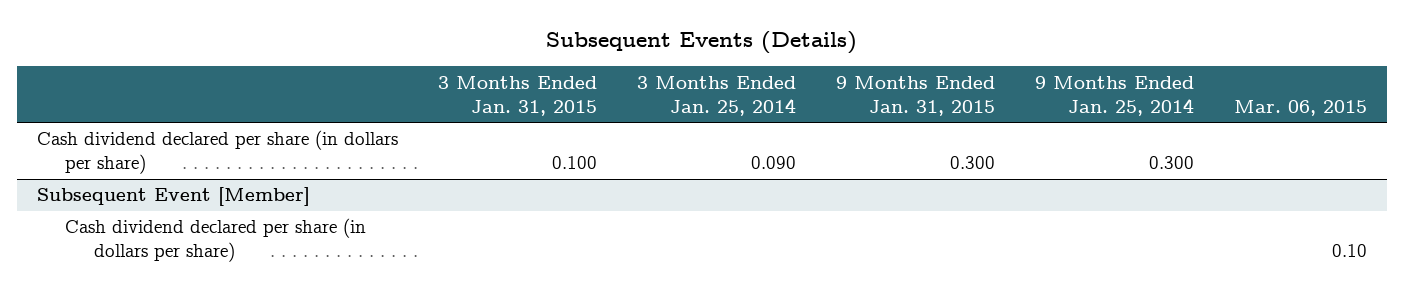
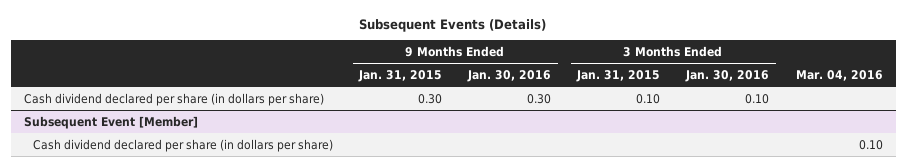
- | 3 Months Ended Jan. 31, 2015 | 3 Months Ended Jan. 25, 2014 | 9 Months Ended Jan. 31, 2015 | 9 Months Ended Jan. 25, 2014 | Mar. 06, 2015
+ | 9 Months Ended Jan. 31, 2015 | 9 Months Ended Jan. 30, 2016 | 3 Months Ended Jan. 31, 2015 | 3 Months Ended Jan. 30, 2016 | Mar. 04, 2016
- Cash dividend declared per share (in dollars per share) | 0.100 | 0.090 | 0.300 | 0.300 |
+ Cash dividend declared per share (in dollars per share) | 0.30 | 0.30 | 0.10 | 0.10 |

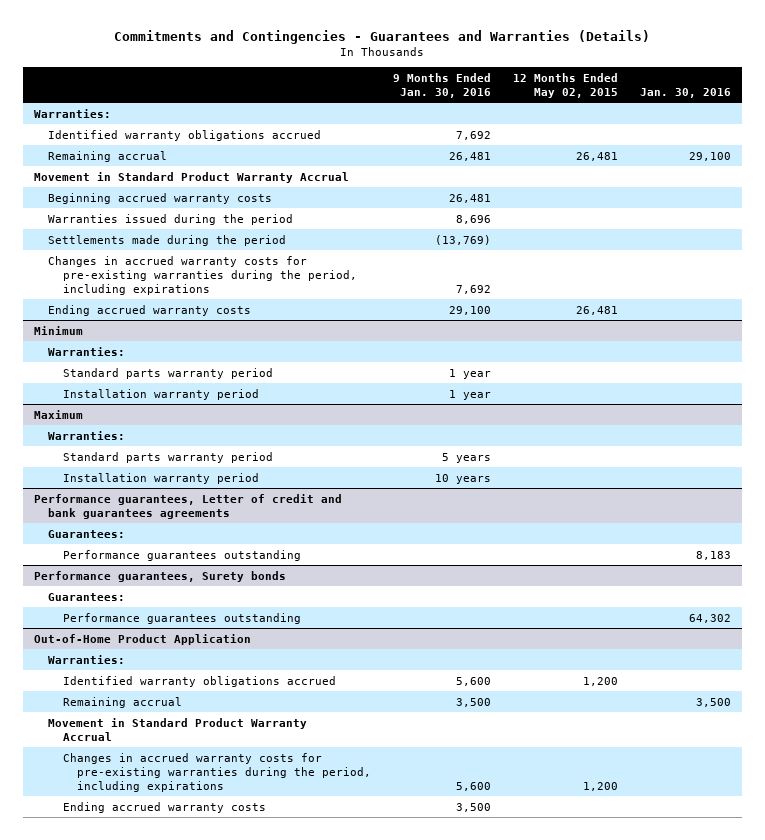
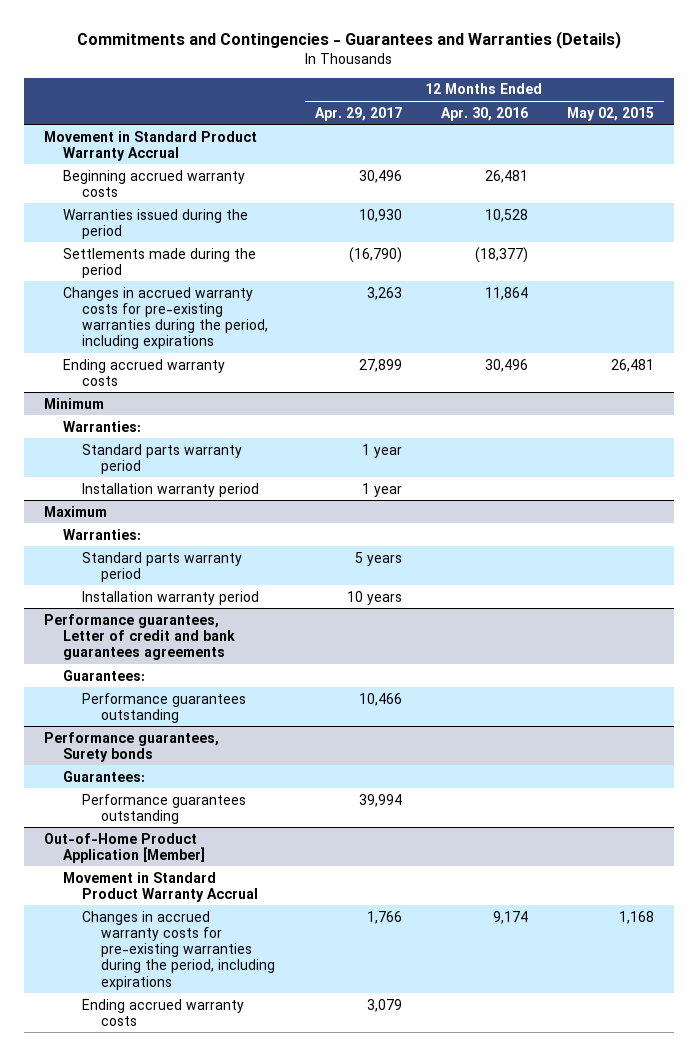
- | 9 Months Ended Jan. 30, 2016 | 12 Months Ended May 02, 2015 | Jan. 30, 2016
+ | 12 Months Ended Apr. 29, 2017 | 12 Months Ended Apr. 30, 2016 | 12 Months Ended May 02, 2015
- Warranties:
- Identified warranty obligations accrued | 7,692 | |
- Remaining accrual | 26,481 | 26,481 | 29,100
- Out-of-Home Product Application
- Warranties:
- Identified warranty obligations accrued | 5,600 | 1,200 |
- Remaining accrual | 3,500 | | 3,500
+ Out-of-Home Product Application [Member]
- Changes in accrued warranty costs for pre-existing warranties during the period, including expirations | 5,600 | 1,200 |
+ Changes in accrued warranty costs for pre-existing warranties during the period, including expirations | 1,766 | 9,174 | 1,168

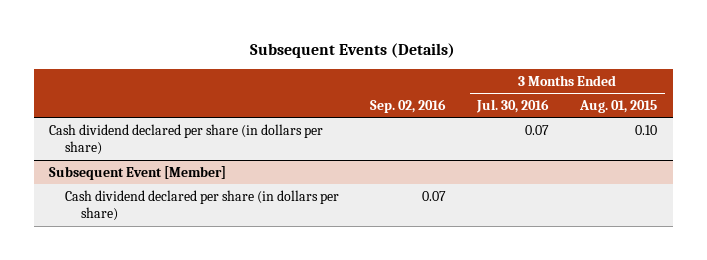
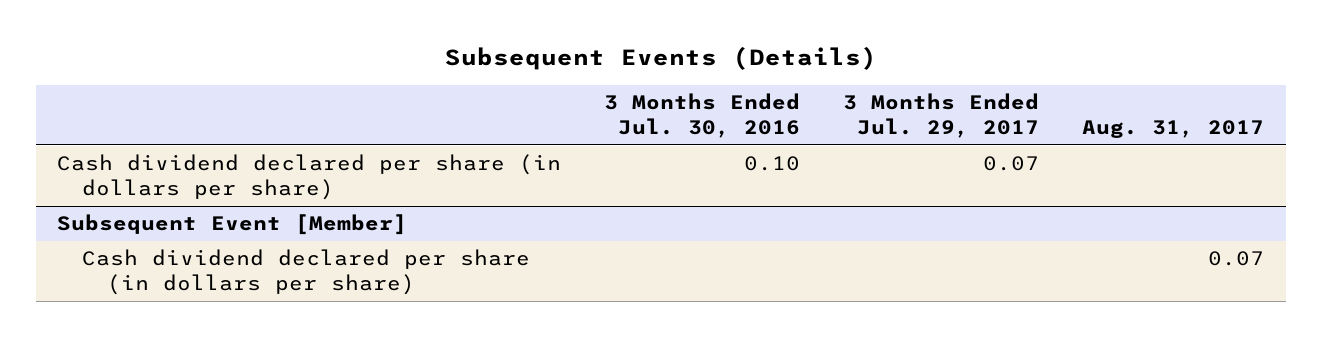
- | Sep. 02, 2016 | 3 Months Ended Jul. 30, 2016 | 3 Months Ended Aug. 01, 2015
+ | 3 Months Ended Jul. 30, 2016 | 3 Months Ended Jul. 29, 2017 | Aug. 31, 2017
- Cash dividend declared per share (in dollars per share) | | 0.07 | 0.10
+ Cash dividend declared per share (in dollars per share) | 0.10 | 0.07 |

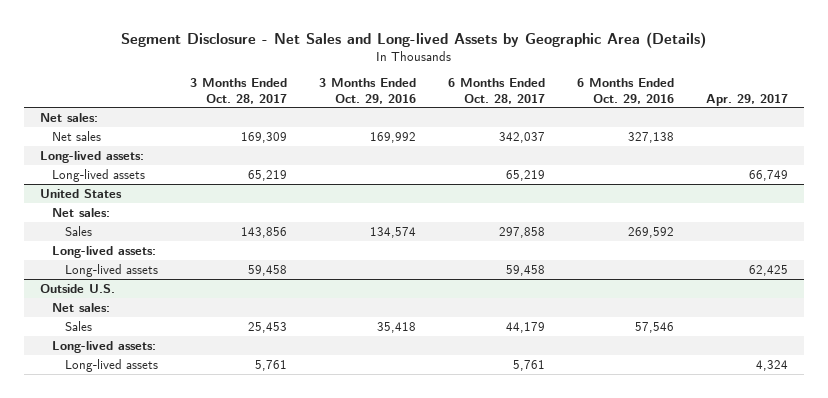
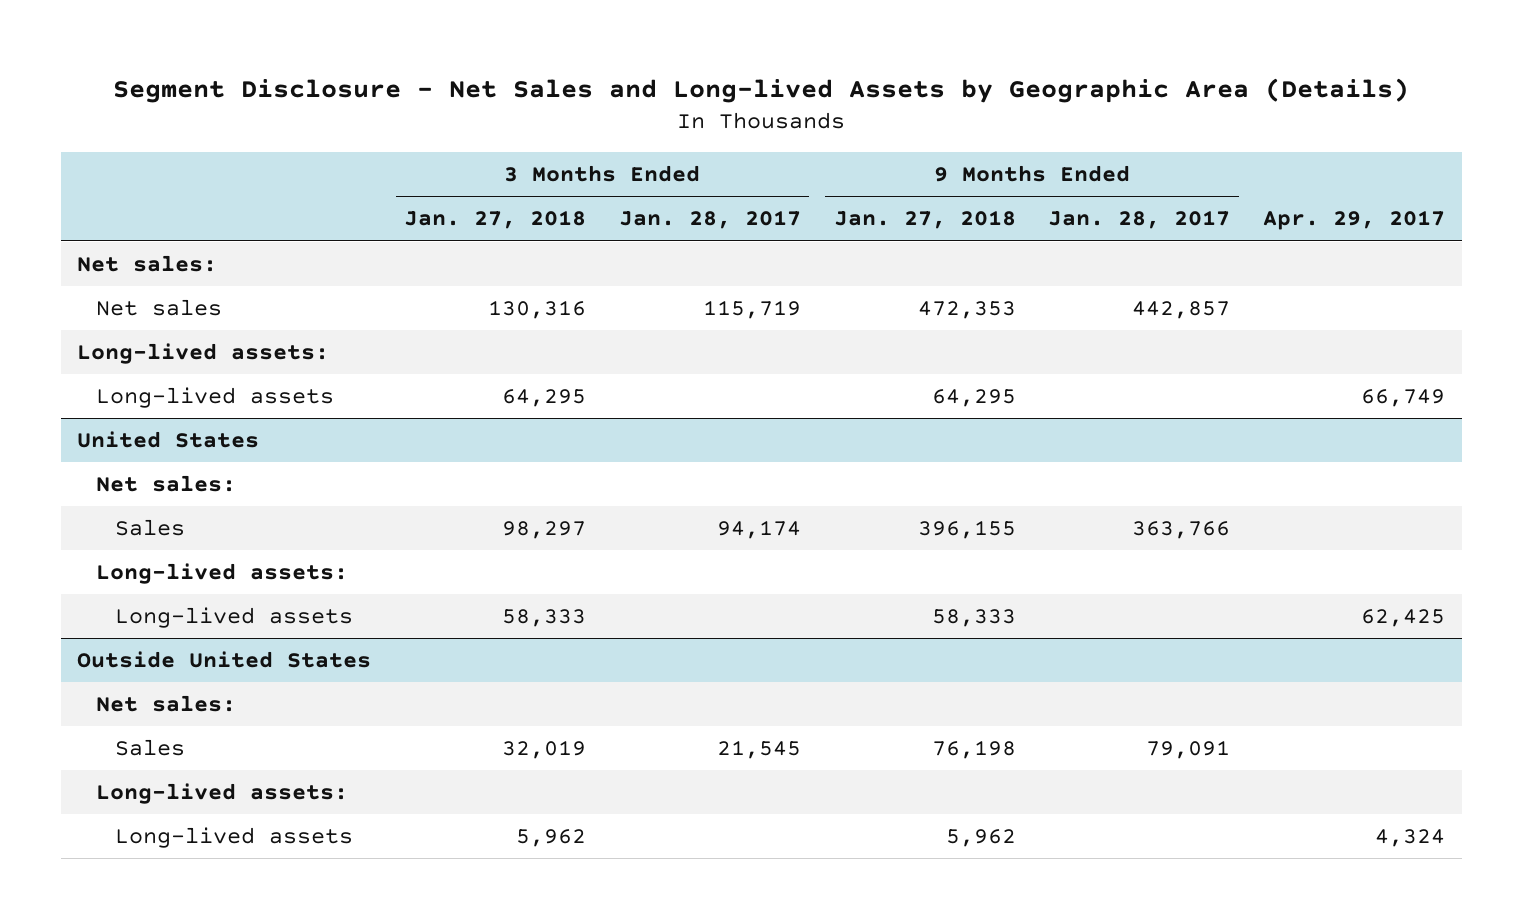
- | 3 Months Ended Oct. 28, 2017 | 3 Months Ended Oct. 29, 2016 | 6 Months Ended Oct. 28, 2017 | 6 Months Ended Oct. 29, 2016 | Apr. 29, 2017
+ | 3 Months Ended Jan. 27, 2018 | 3 Months Ended Jan. 28, 2017 | 9 Months Ended Jan. 27, 2018 | 9 Months Ended Jan. 28, 2017 | Apr. 29, 2017
- Outside U.S.
+ Outside United States

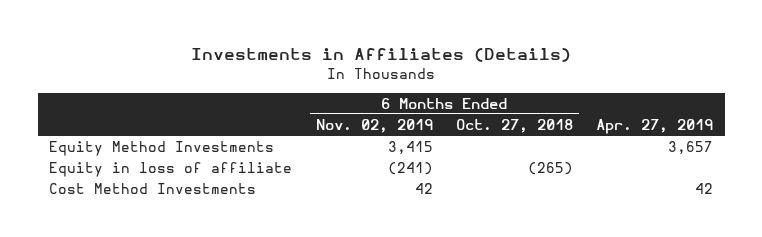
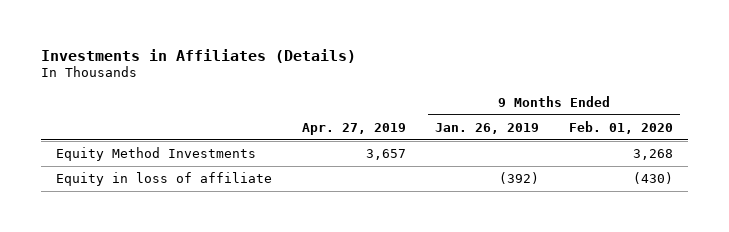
- | 6 Months Ended Nov. 02, 2019 | 6 Months Ended Oct. 27, 2018 | Apr. 27, 2019
+ | Apr. 27, 2019 | 9 Months Ended Jan. 26, 2019 | 9 Months Ended Feb. 01, 2020
- Cost Method Investments | 42 | | 42

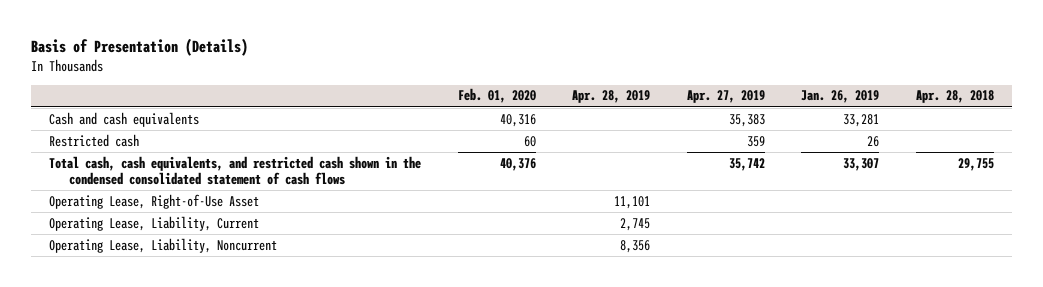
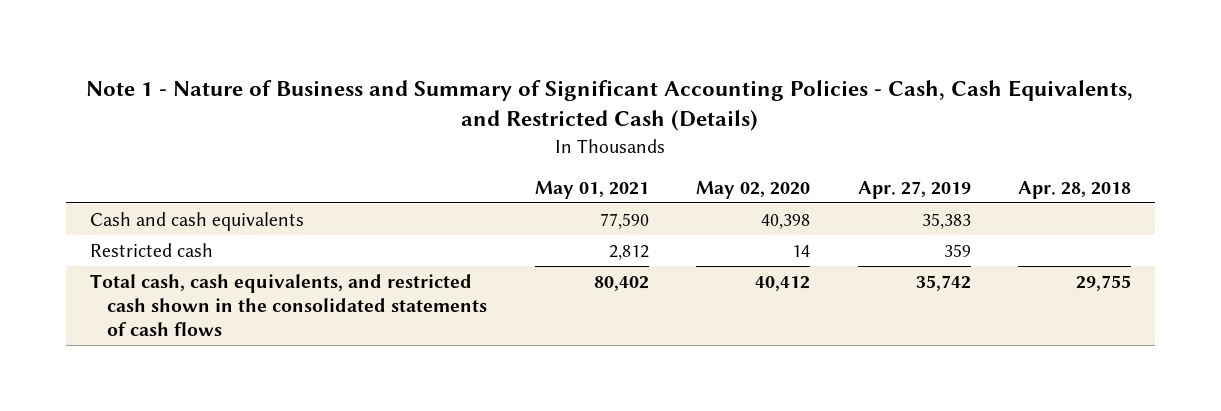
- Basis of Presentation (Details)
+ Note 1 - Nature of Business and Summary of Significant Accounting Policies - Cash, Cash Equivalents, and Restricted Cash (Details)
- | Feb. 01, 2020 | Apr. 28, 2019 | Apr. 27, 2019 | Jan. 26, 2019 | Apr. 28, 2018
+ | May 01, 2021 | May 02, 2020 | Apr. 27, 2019 | Apr. 28, 2018
- Total cash, cash equivalents, and restricted cash shown in the condensed consolidated statement of cash flows | 40,376 | | 35,742 | 33,307 | 29,755
- Operating Lease, Right-of-Use Asset | | 11,101 | | |
- Operating Lease, Liability, Current | | 2,745 | | |
- Operating Lease, Liability, Noncurrent | | 8,356 | | |
+ Total cash, cash equivalents, and restricted cash shown in the consolidated statements of cash flows | 80,402 | 40,412 | 35,742 | 29,755

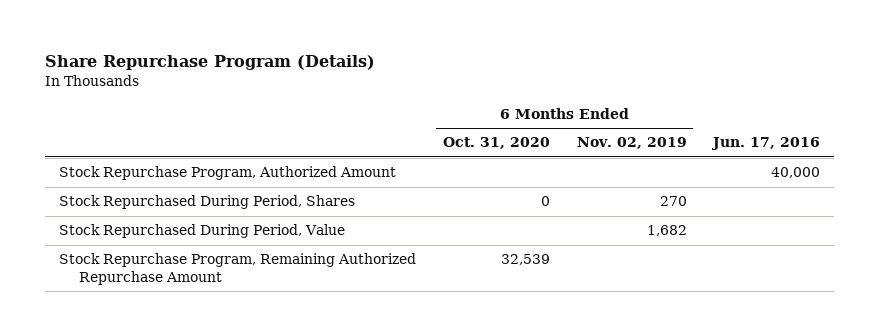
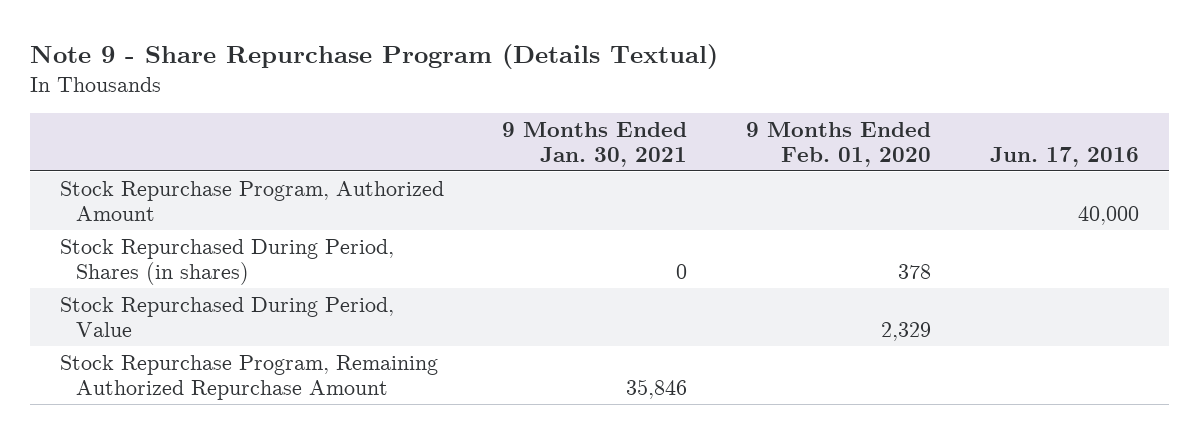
- Share Repurchase Program (Details)
+ Note 9 - Share Repurchase Program (Details Textual)
- | 6 Months Ended Oct. 31, 2020 | 6 Months Ended Nov. 02, 2019 | Jun. 17, 2016
+ | 9 Months Ended Jan. 30, 2021 | 9 Months Ended Feb. 01, 2020 | Jun. 17, 2016
- Stock Repurchased During Period, Shares | 0 | 270 |
+ Stock Repurchased During Period, Shares (in shares) | 0 | 378 |

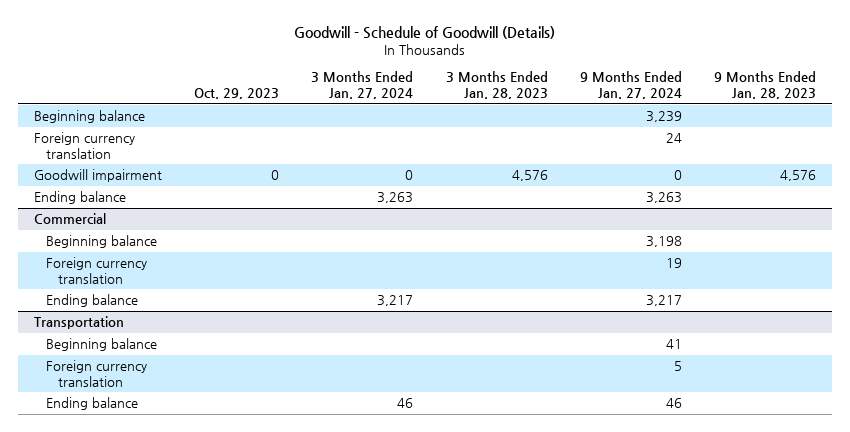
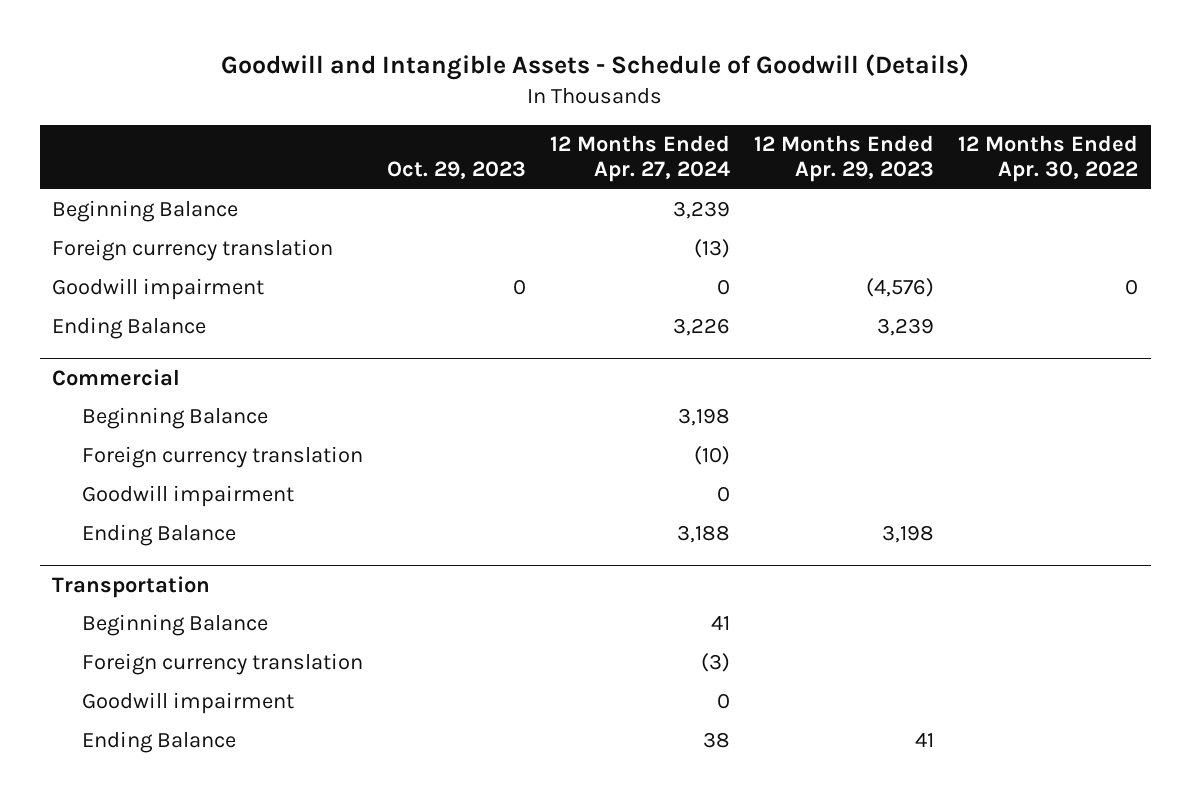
- Goodwill - Schedule of Goodwill (Details)
+ Goodwill and Intangible Assets - Schedule of Goodwill (Details)
- | Oct. 29, 2023 | 3 Months Ended Jan. 27, 2024 | 3 Months Ended Jan. 28, 2023 | 9 Months Ended Jan. 27, 2024 | 9 Months Ended Jan. 28, 2023
+ | Oct. 29, 2023 | 12 Months Ended Apr. 27, 2024 | 12 Months Ended Apr. 29, 2023 | 12 Months Ended Apr. 30, 2022
- Beginning balance | | | | 3,239 |
+ Beginning Balance | | 3,239 | |
- Ending balance | | 3,263 | | 3,263 |
+ Ending Balance | | 3,226 | 3,239 |
@ Commercial
- Beginning balance | | | | 3,198 |
+ Beginning Balance | | 3,198 | |
- Ending balance | | 3,217 | | 3,217 |
+ Goodwill impairment | | 0 | |
+ Ending Balance | | 3,188 | 3,198 |
@ Transportation
- Beginning balance | | | | 41 |
+ Beginning Balance | | 41 | |
- Ending balance | | 46 | | 46 |
+ Goodwill impairment | | 0 | |
+ Ending Balance | | 38 | 41 |

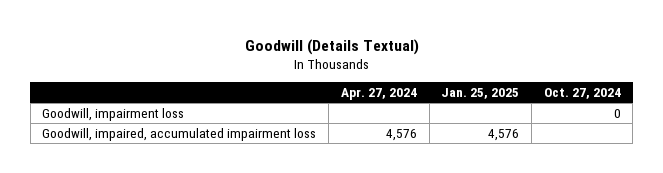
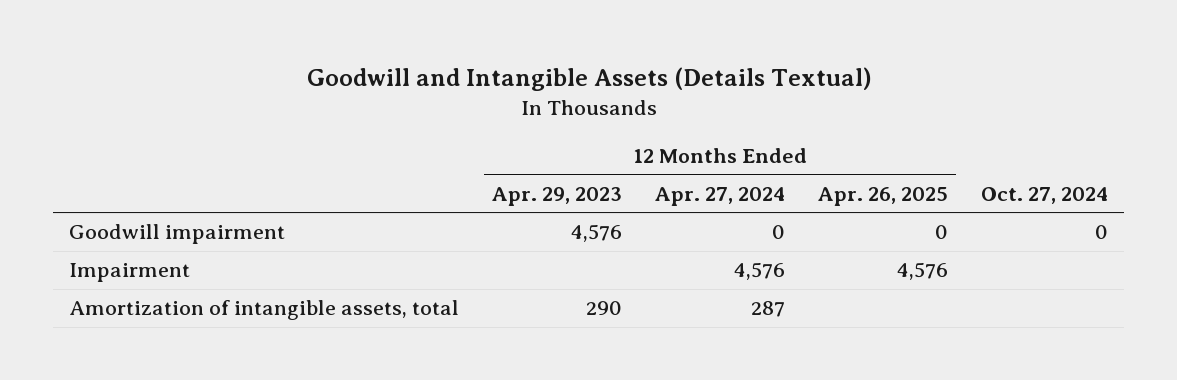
- Goodwill (Details Textual)
+ Goodwill and Intangible Assets (Details Textual)
- | Apr. 27, 2024 | Jan. 25, 2025 | Oct. 27, 2024
+ | 12 Months Ended Apr. 29, 2023 | 12 Months Ended Apr. 27, 2024 | 12 Months Ended Apr. 26, 2025 | Oct. 27, 2024
- Goodwill, impairment loss | | | 0
- Goodwill, impaired, accumulated impairment loss | 4,576 | 4,576 |
+ Goodwill impairment | 4,576 | 0 | 0 | 0
+ Impairment | | 4,576 | 4,576 |
+ Amortization of intangible assets, total | 290 | 287 | |

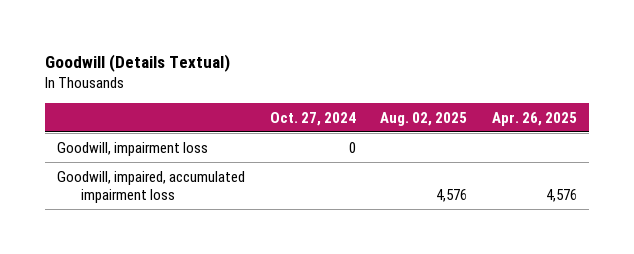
- Goodwill and Intangible Assets (Details Textual)
+ Goodwill (Details Textual)
- | 12 Months Ended Apr. 29, 2023 | 12 Months Ended Apr. 27, 2024 | 12 Months Ended Apr. 26, 2025 | Oct. 27, 2024
+ | Oct. 27, 2024 | Aug. 02, 2025 | Apr. 26, 2025
- Goodwill impairment | 4,576 | 0 | 0 | 0
- Impairment | | 4,576 | 4,576 |
- Amortization of intangible assets, total | 290 | 287 | |
+ Goodwill, impairment loss | 0 | |
+ Goodwill, impaired, accumulated impairment loss | | 4,576 | 4,576

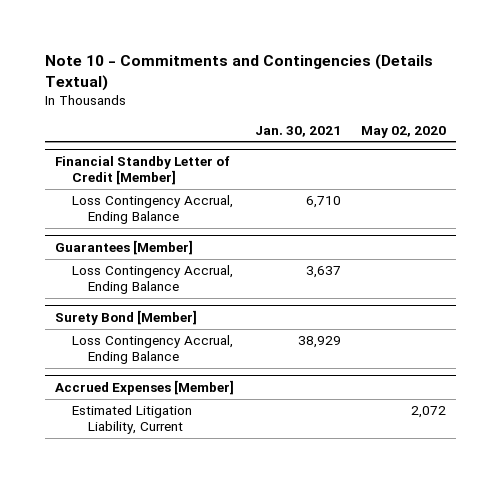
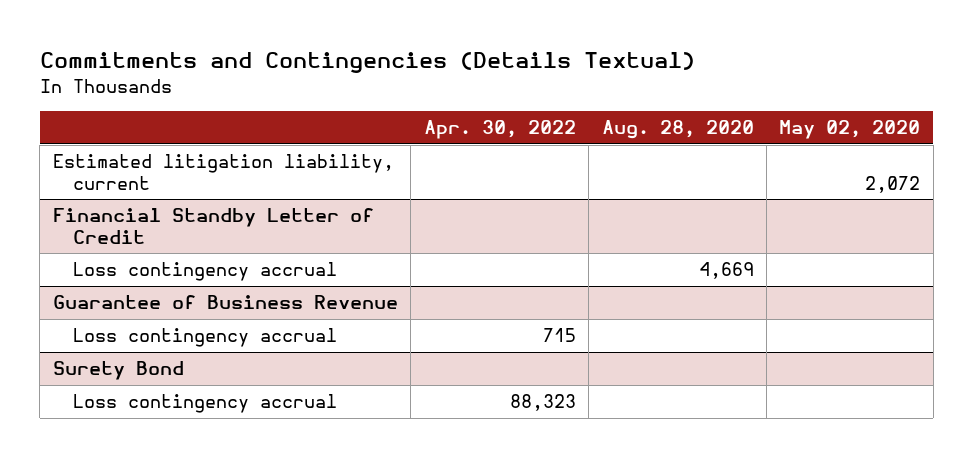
- Note 10 - Commitments and Contingencies (Details Textual)
+ Commitments and Contingencies (Details Textual)
- | Jan. 30, 2021 | May 02, 2020
+ | Apr. 30, 2022 | Aug. 28, 2020 | May 02, 2020
- Financial Standby Letter of Credit [Member]
- Loss Contingency Accrual, Ending Balance | 6,710 |
- Guarantees [Member]
- Loss Contingency Accrual, Ending Balance | 3,637 |
- Surety Bond [Member]
- Loss Contingency Accrual, Ending Balance | 38,929 |
- Accrued Expenses [Member]
- Estimated Litigation Liability, Current | | 2,072
+ Estimated litigation liability, current | | | 2,072
+ Financial Standby Letter of Credit
+ Loss contingency accrual | | 4,669 |
+ Guarantee of Business Revenue
+ Loss contingency accrual | 715 | |
+ Surety Bond
+ Loss contingency accrual | 88,323 | |

